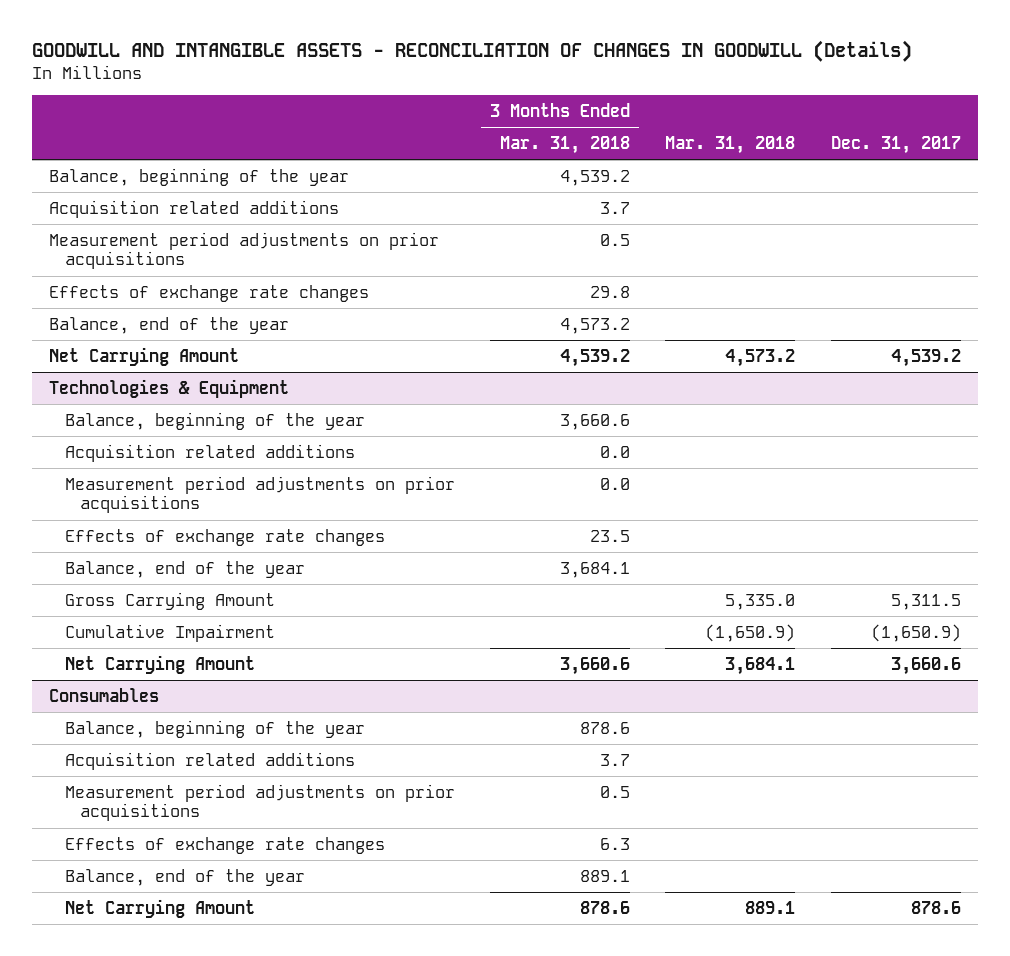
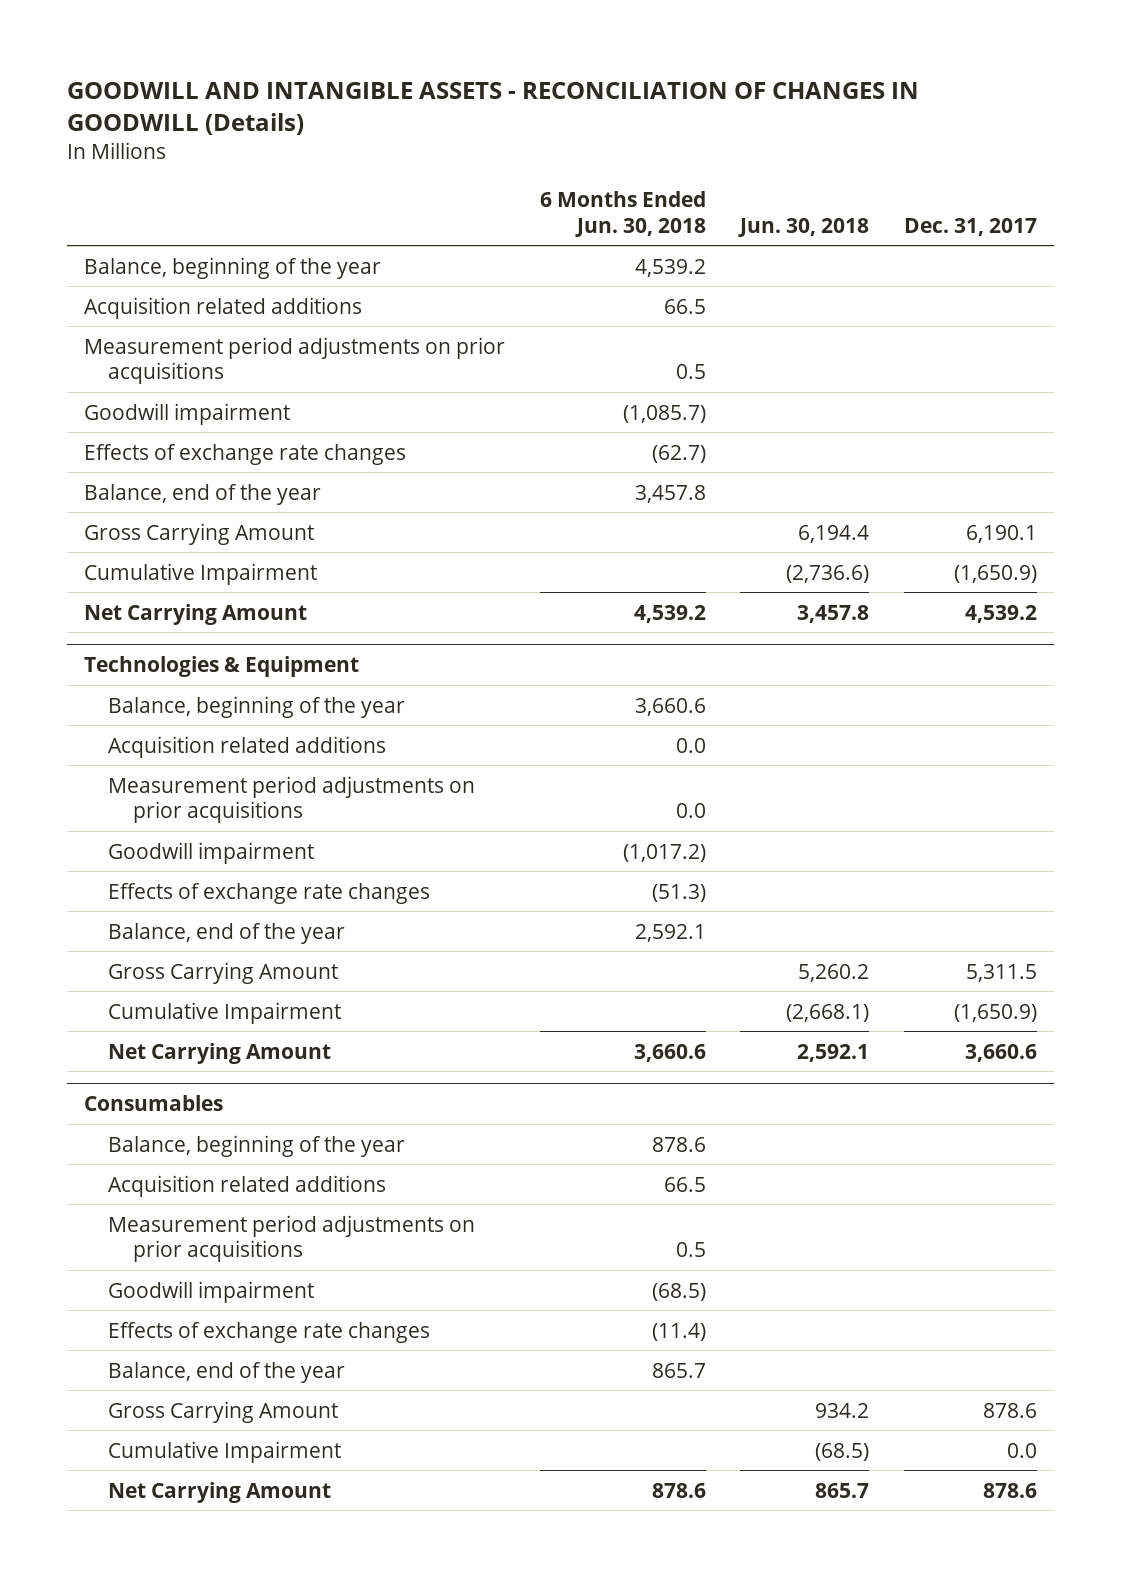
- | 3 Months Ended Mar. 31, 2018 | Mar. 31, 2018 | Dec. 31, 2017
+ | 6 Months Ended Jun. 30, 2018 | Jun. 30, 2018 | Dec. 31, 2017
+ Goodwill impairment | (1,085.7) | |
+ Gross Carrying Amount | | 6,194.4 | 6,190.1
+ Cumulative Impairment | | (2,736.6) | (1,650.9)
@ Technologies & Equipment
+ Goodwill impairment | (1,017.2) | |
@ Consumables
+ Goodwill impairment | (68.5) | |
+ Gross Carrying Amount | | 934.2 | 878.6
+ Cumulative Impairment | | (68.5) | 0.0

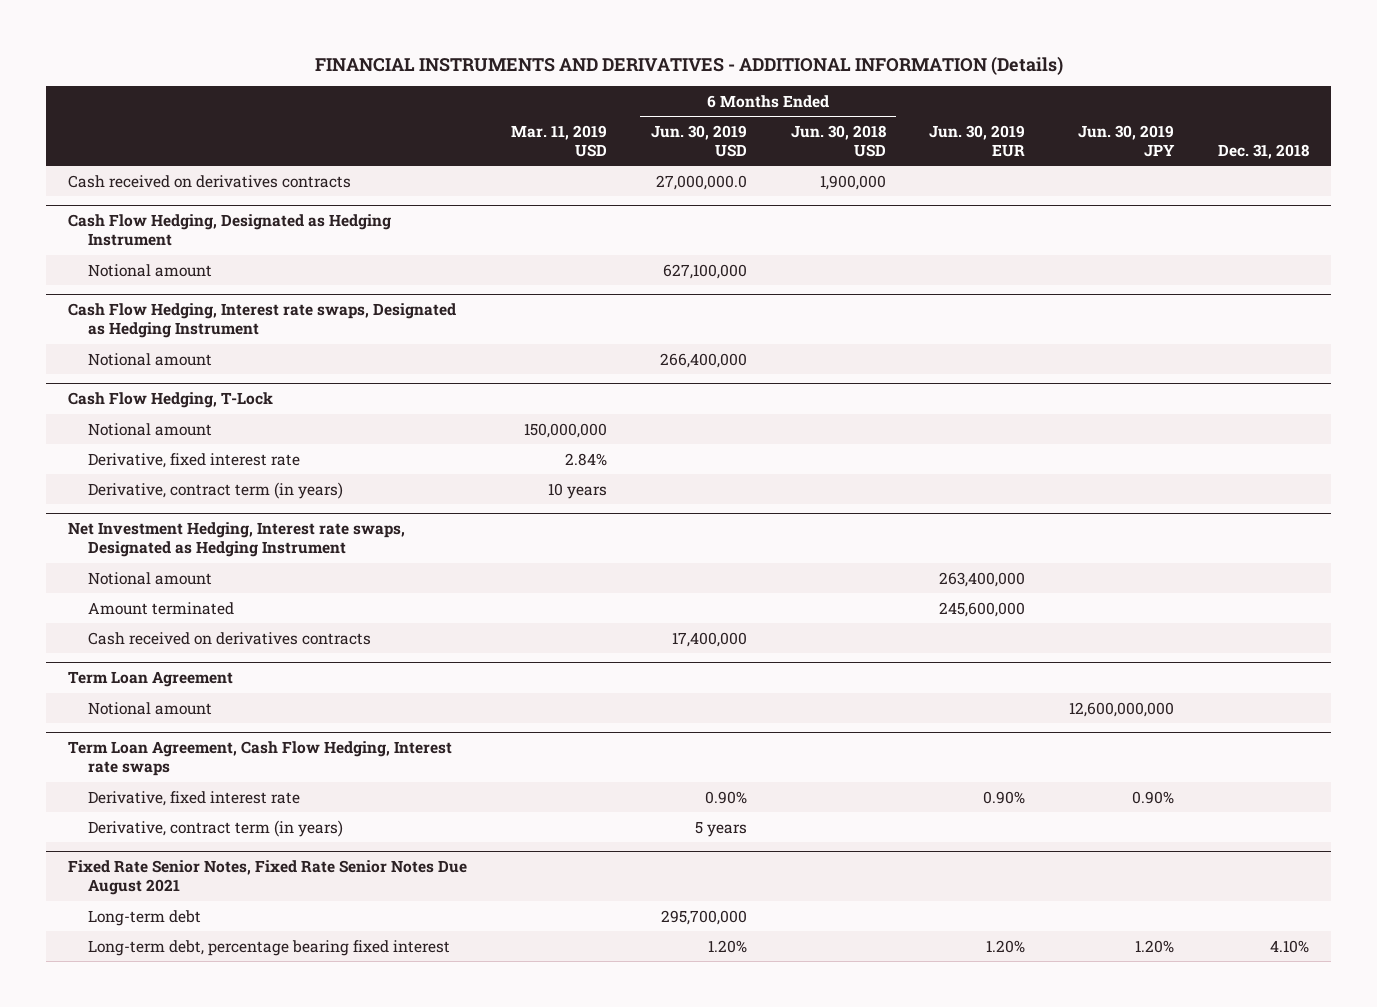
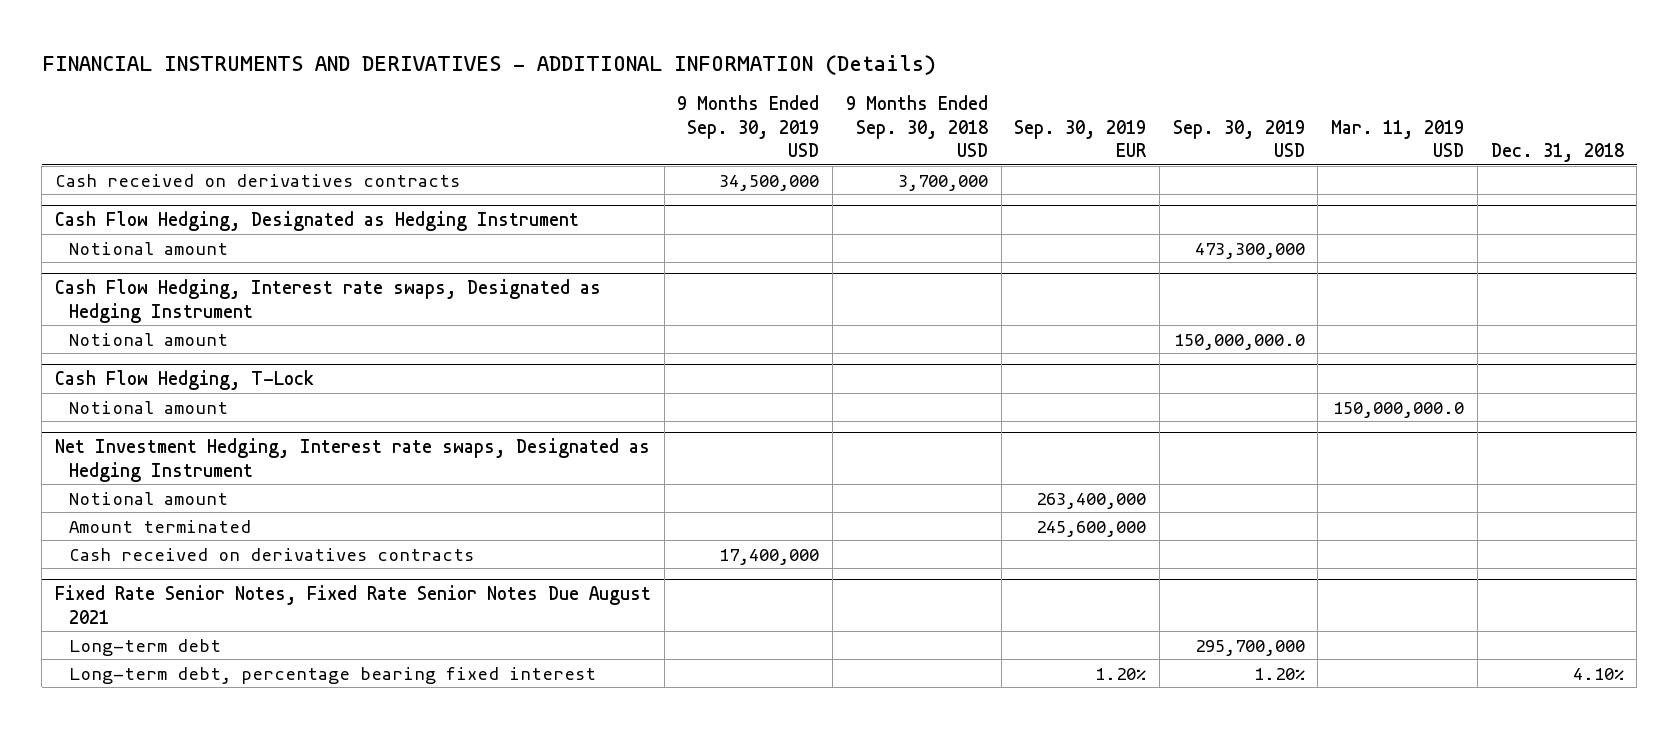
- | Mar. 11, 2019 USD | 6 Months Ended Jun. 30, 2019 USD | 6 Months Ended Jun. 30, 2018 USD | Jun. 30, 2019 EUR | Jun. 30, 2019 JPY | Dec. 31, 2018
+ | 9 Months Ended Sep. 30, 2019 USD | 9 Months Ended Sep. 30, 2018 USD | Sep. 30, 2019 EUR | Sep. 30, 2019 USD | Mar. 11, 2019 USD | Dec. 31, 2018
@ Cash Flow Hedging, T-Lock
- Notional amount | 150,000,000 | | | | |
- Derivative, fixed interest rate | 2.84% | | | | |
- Derivative, contract term (in years) | 10 years | | | | |
+ Notional amount | | | | | 150,000,000.0 |
- Term Loan Agreement
- Notional amount | | | | | 12,600,000,000 |
- Term Loan Agreement, Cash Flow Hedging, Interest rate swaps
- Derivative, fixed interest rate | | 0.90% | | 0.90% | 0.90% |
- Derivative, contract term (in years) | | 5 years | | | |

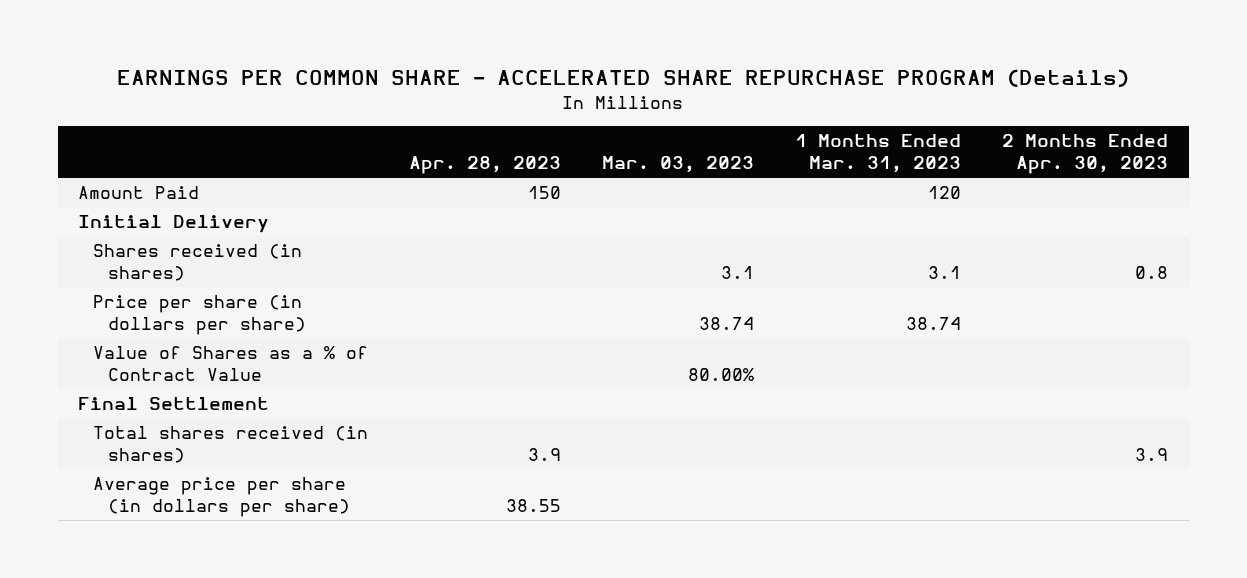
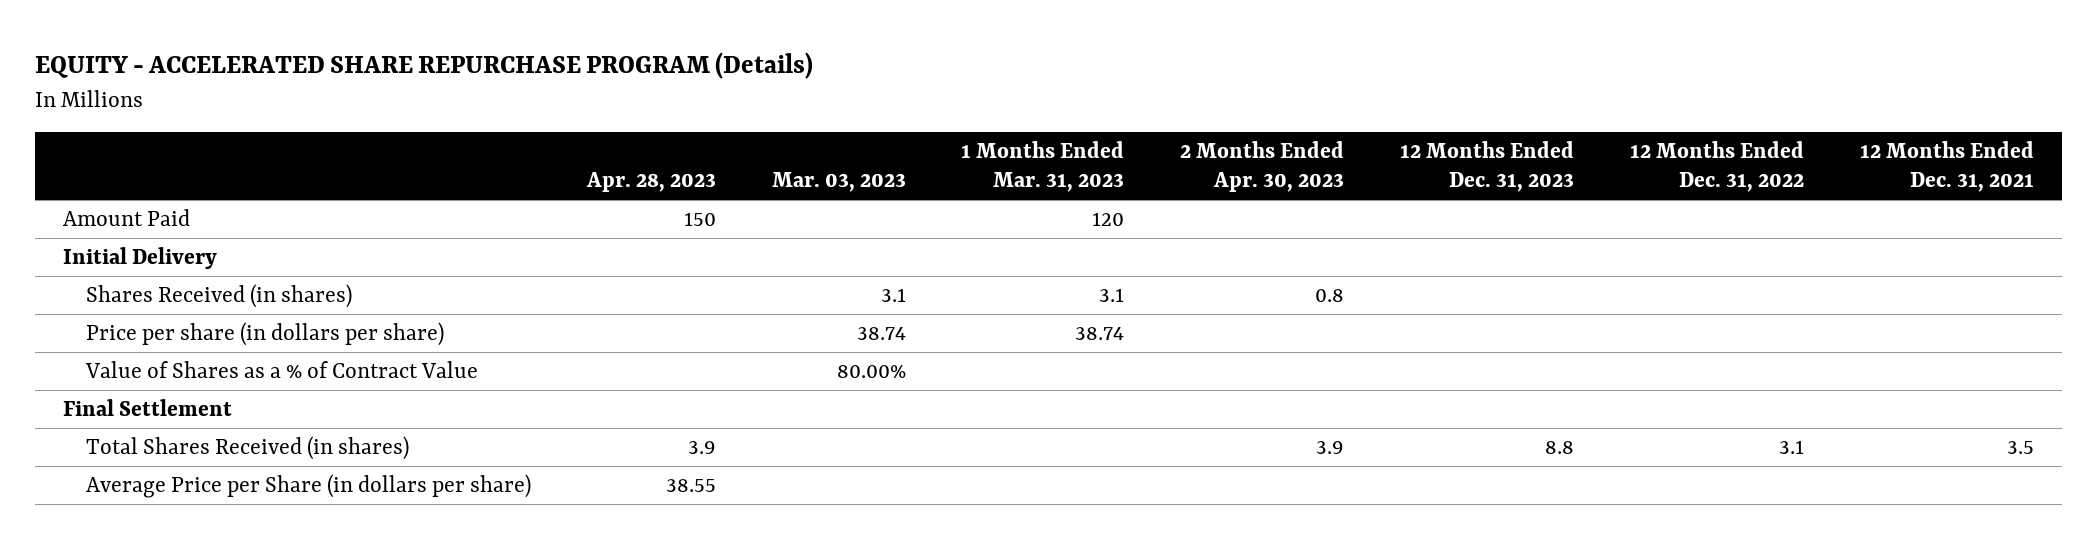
- EARNINGS PER COMMON SHARE - ACCELERATED SHARE REPURCHASE PROGRAM (Details)
+ EQUITY - ACCELERATED SHARE REPURCHASE PROGRAM (Details)
- | Apr. 28, 2023 | Mar. 03, 2023 | 1 Months Ended Mar. 31, 2023 | 2 Months Ended Apr. 30, 2023
+ | Apr. 28, 2023 | Mar. 03, 2023 | 1 Months Ended Mar. 31, 2023 | 2 Months Ended Apr. 30, 2023 | 12 Months Ended Dec. 31, 2023 | 12 Months Ended Dec. 31, 2022 | 12 Months Ended Dec. 31, 2021
- Shares received (in shares) | | 3.1 | 3.1 | 0.8
+ Shares Received (in shares) | | 3.1 | 3.1 | 0.8 | | |
- Total shares received (in shares) | 3.9 | | | 3.9
- Average price per share (in dollars per share) | 38.55 | | |
+ Total Shares Received (in shares) | 3.9 | | | 3.9 | 8.8 | 3.1 | 3.5
+ Average Price per Share (in dollars per share) | 38.55 | | | | | |

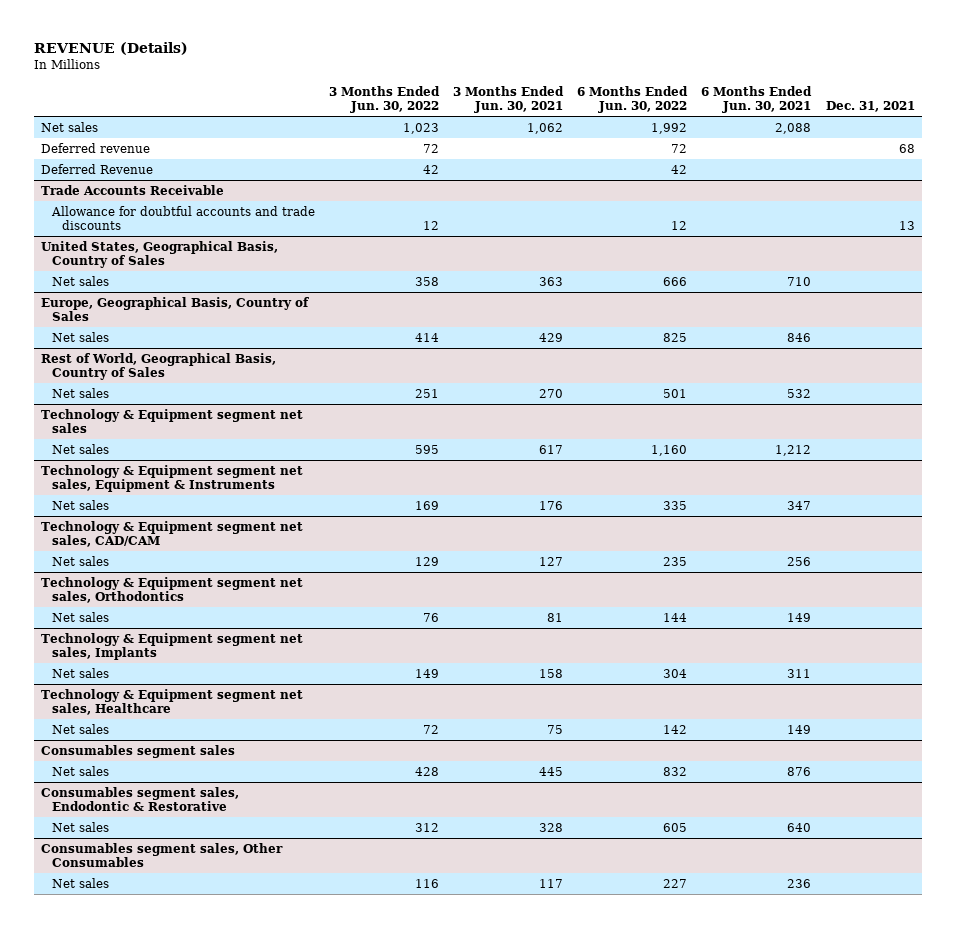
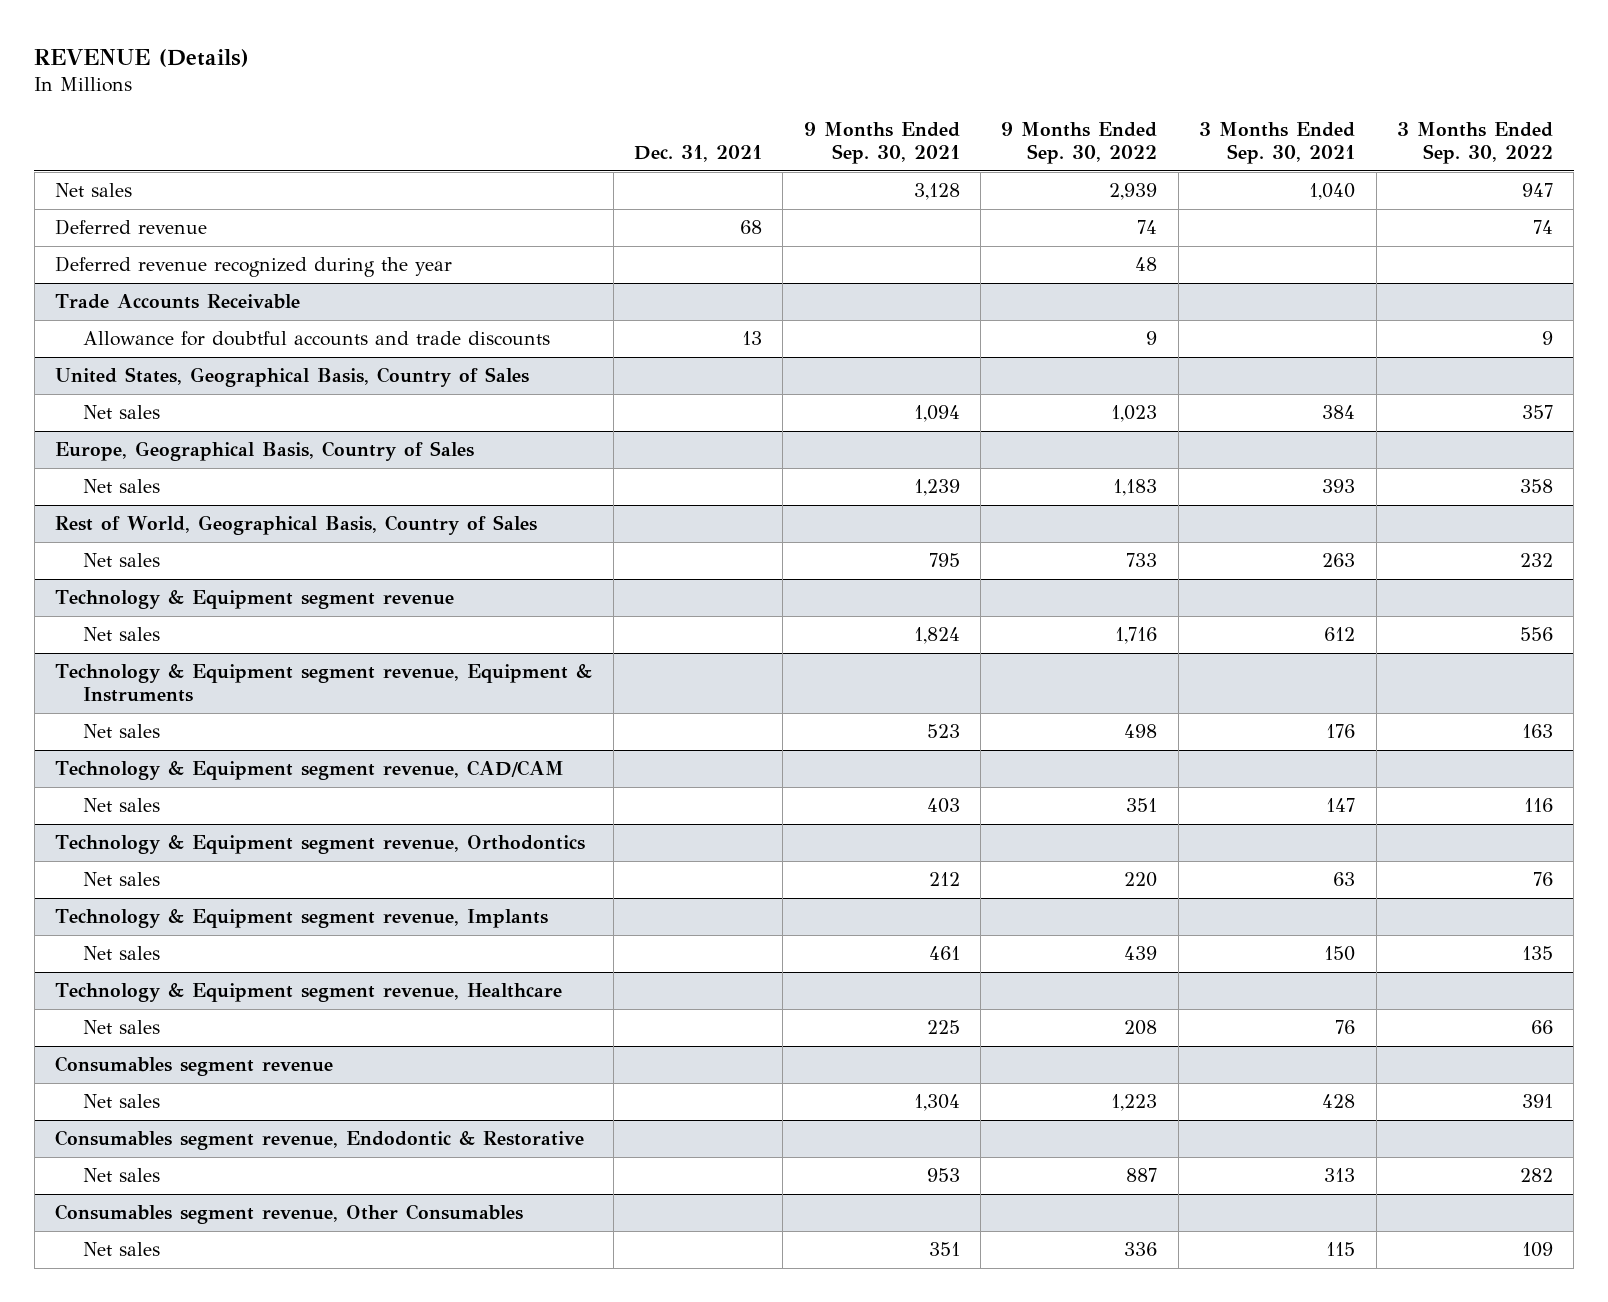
- | 3 Months Ended Jun. 30, 2022 | 3 Months Ended Jun. 30, 2021 | 6 Months Ended Jun. 30, 2022 | 6 Months Ended Jun. 30, 2021 | Dec. 31, 2021
+ | Dec. 31, 2021 | 9 Months Ended Sep. 30, 2021 | 9 Months Ended Sep. 30, 2022 | 3 Months Ended Sep. 30, 2021 | 3 Months Ended Sep. 30, 2022
- Deferred Revenue | 42 | | 42 | |
+ Deferred revenue recognized during the year | | | 48 | |
- Technology & Equipment segment net sales
+ Technology & Equipment segment revenue
- Technology & Equipment segment net sales, Equipment & Instruments
+ Technology & Equipment segment revenue, Equipment & Instruments
- Technology & Equipment segment net sales, CAD/CAM
+ Technology & Equipment segment revenue, CAD/CAM
- Technology & Equipment segment net sales, Orthodontics
+ Technology & Equipment segment revenue, Orthodontics
- Technology & Equipment segment net sales, Implants
+ Technology & Equipment segment revenue, Implants
- Technology & Equipment segment net sales, Healthcare
+ Technology & Equipment segment revenue, Healthcare
- Consumables segment sales
+ Consumables segment revenue
- Consumables segment sales, Endodontic & Restorative
+ Consumables segment revenue, Endodontic & Restorative
- Consumables segment sales, Other Consumables
+ Consumables segment revenue, Other Consumables

